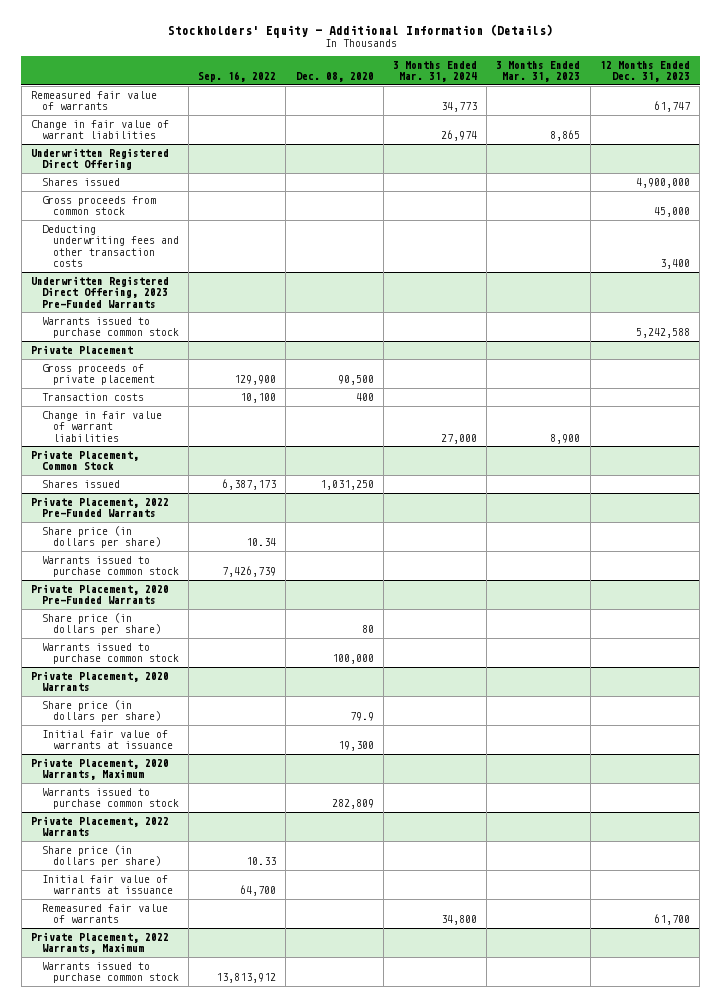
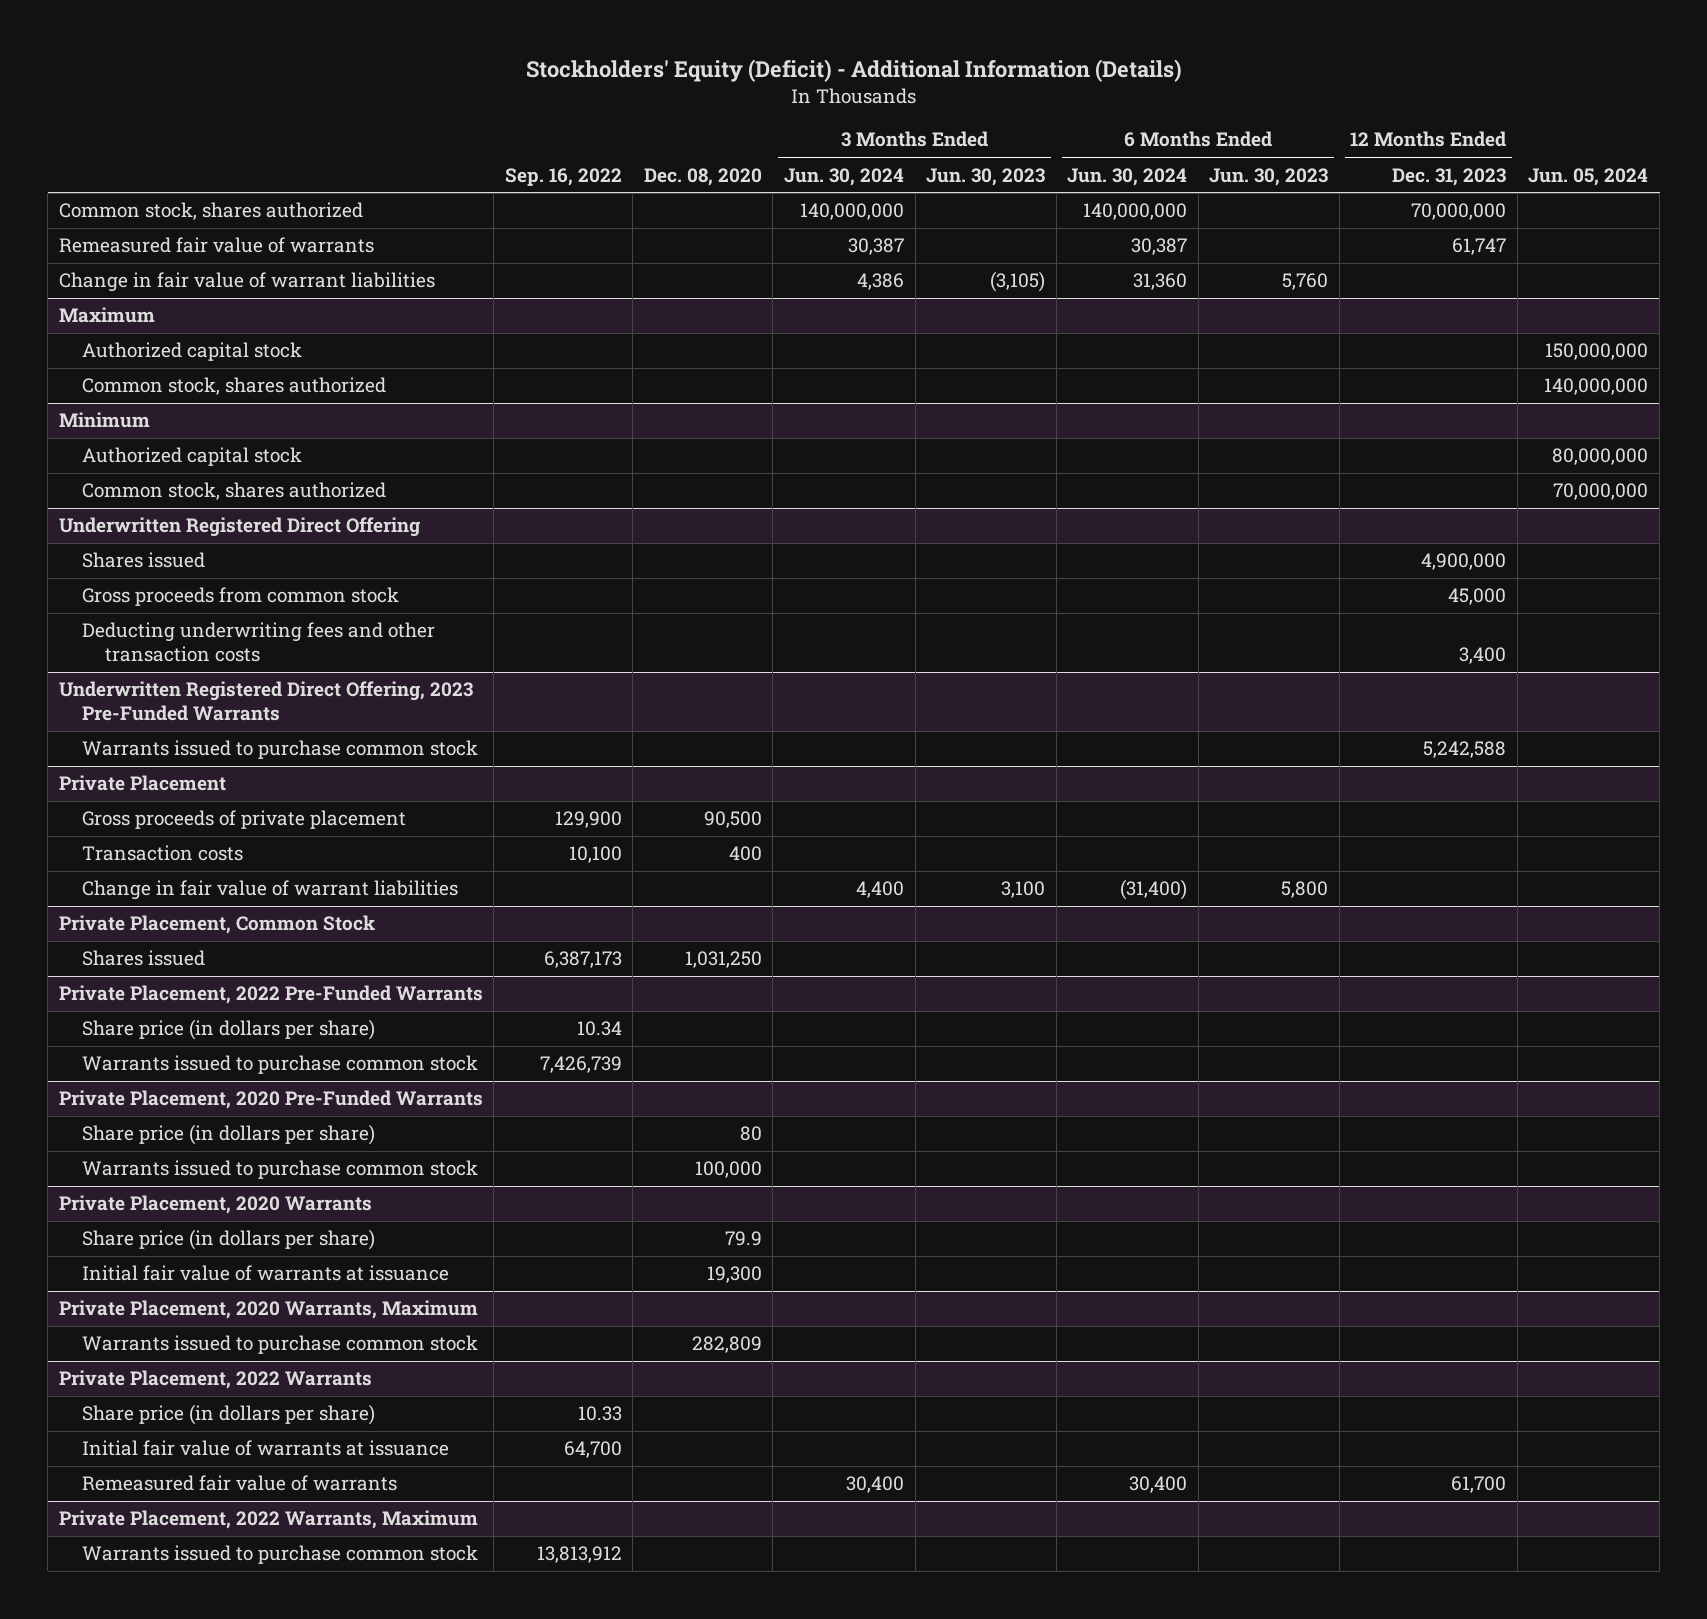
- Stockholders' Equity - Additional Information (Details)
+ Stockholders' Equity (Deficit) - Additional Information (Details)
- | Sep. 16, 2022 | Dec. 08, 2020 | 3 Months Ended Mar. 31, 2024 | 3 Months Ended Mar. 31, 2023 | 12 Months Ended Dec. 31, 2023
+ | Sep. 16, 2022 | Dec. 08, 2020 | 3 Months Ended Jun. 30, 2024 | 3 Months Ended Jun. 30, 2023 | 6 Months Ended Jun. 30, 2024 | 6 Months Ended Jun. 30, 2023 | 12 Months Ended Dec. 31, 2023 | Jun. 05, 2024
+ Common stock, shares authorized | | | 140,000,000 | | 140,000,000 | | 70,000,000 |
+ Maximum
+ Authorized capital stock | | | | | | | | 150,000,000
+ Common stock, shares authorized | | | | | | | | 140,000,000
+ Minimum
+ Authorized capital stock | | | | | | | | 80,000,000
+ Common stock, shares authorized | | | | | | | | 70,000,000

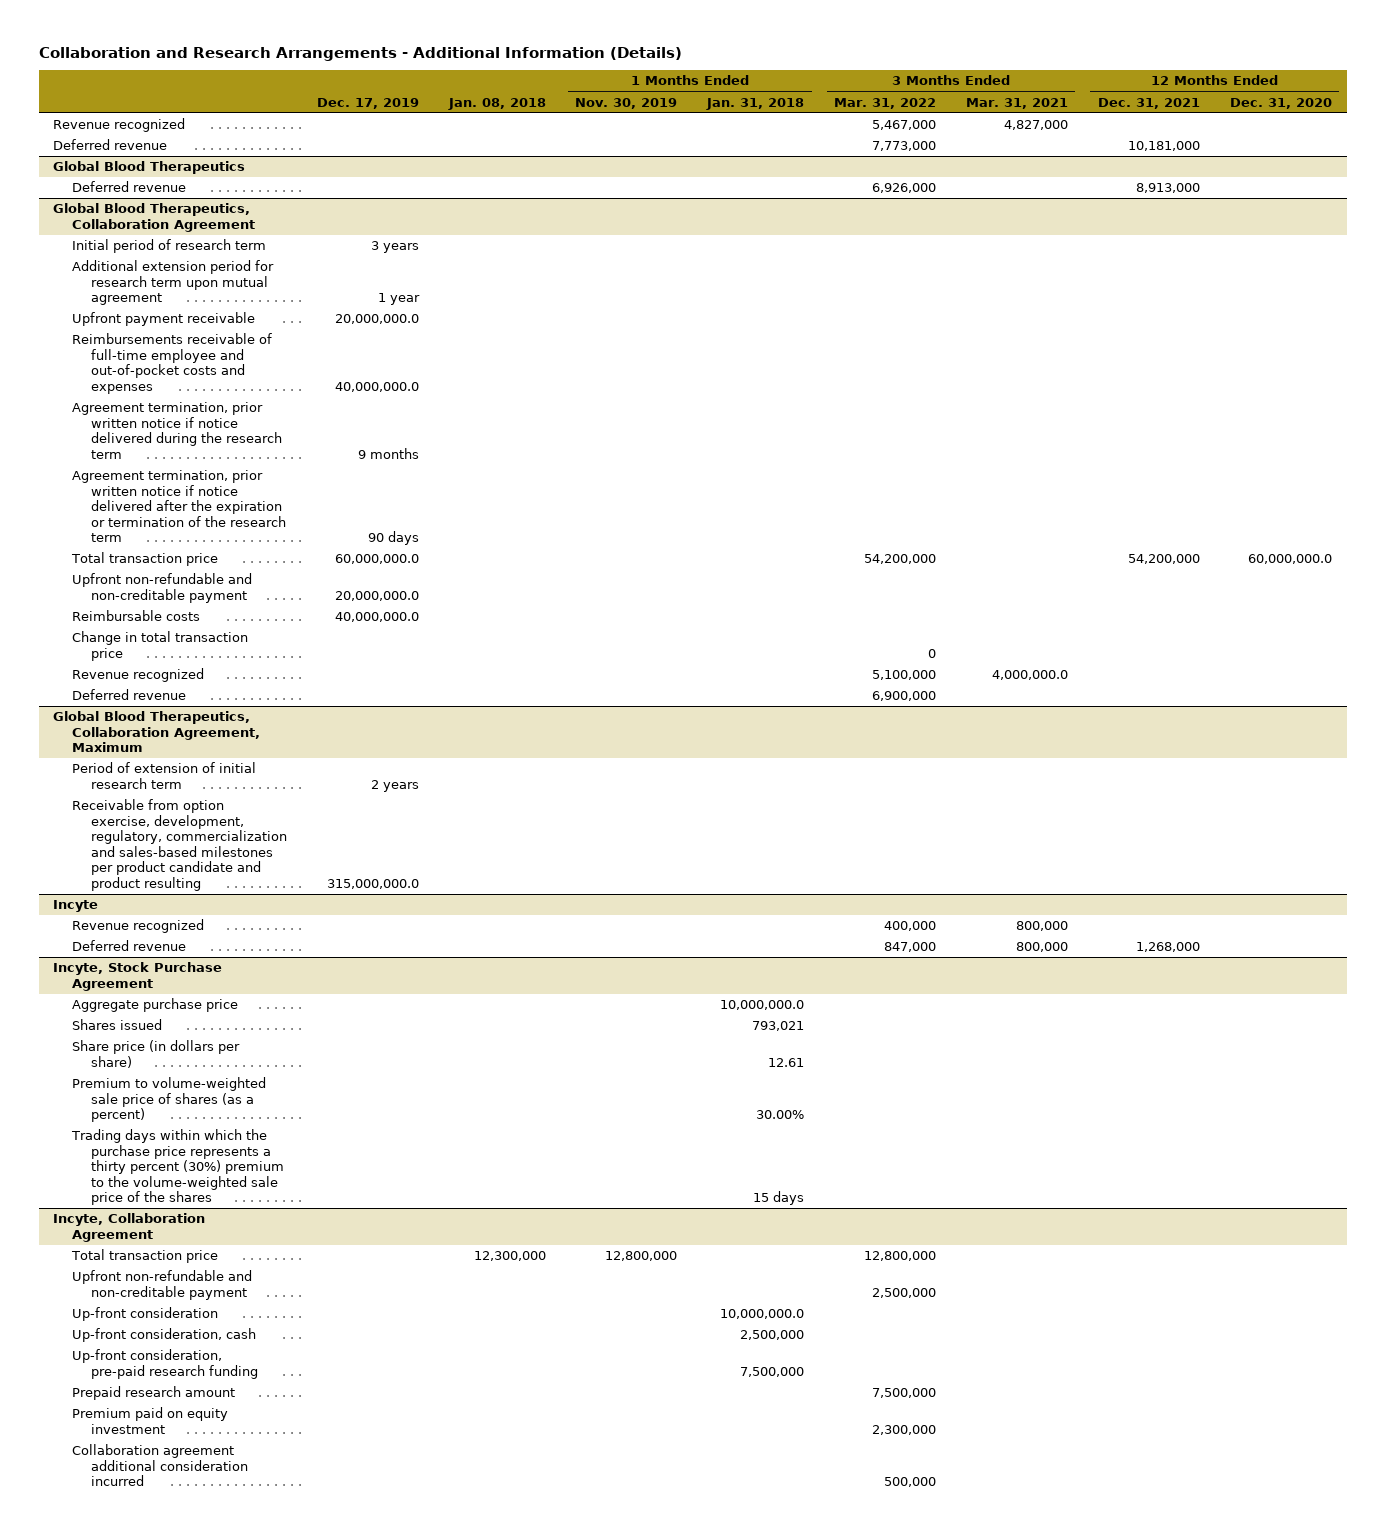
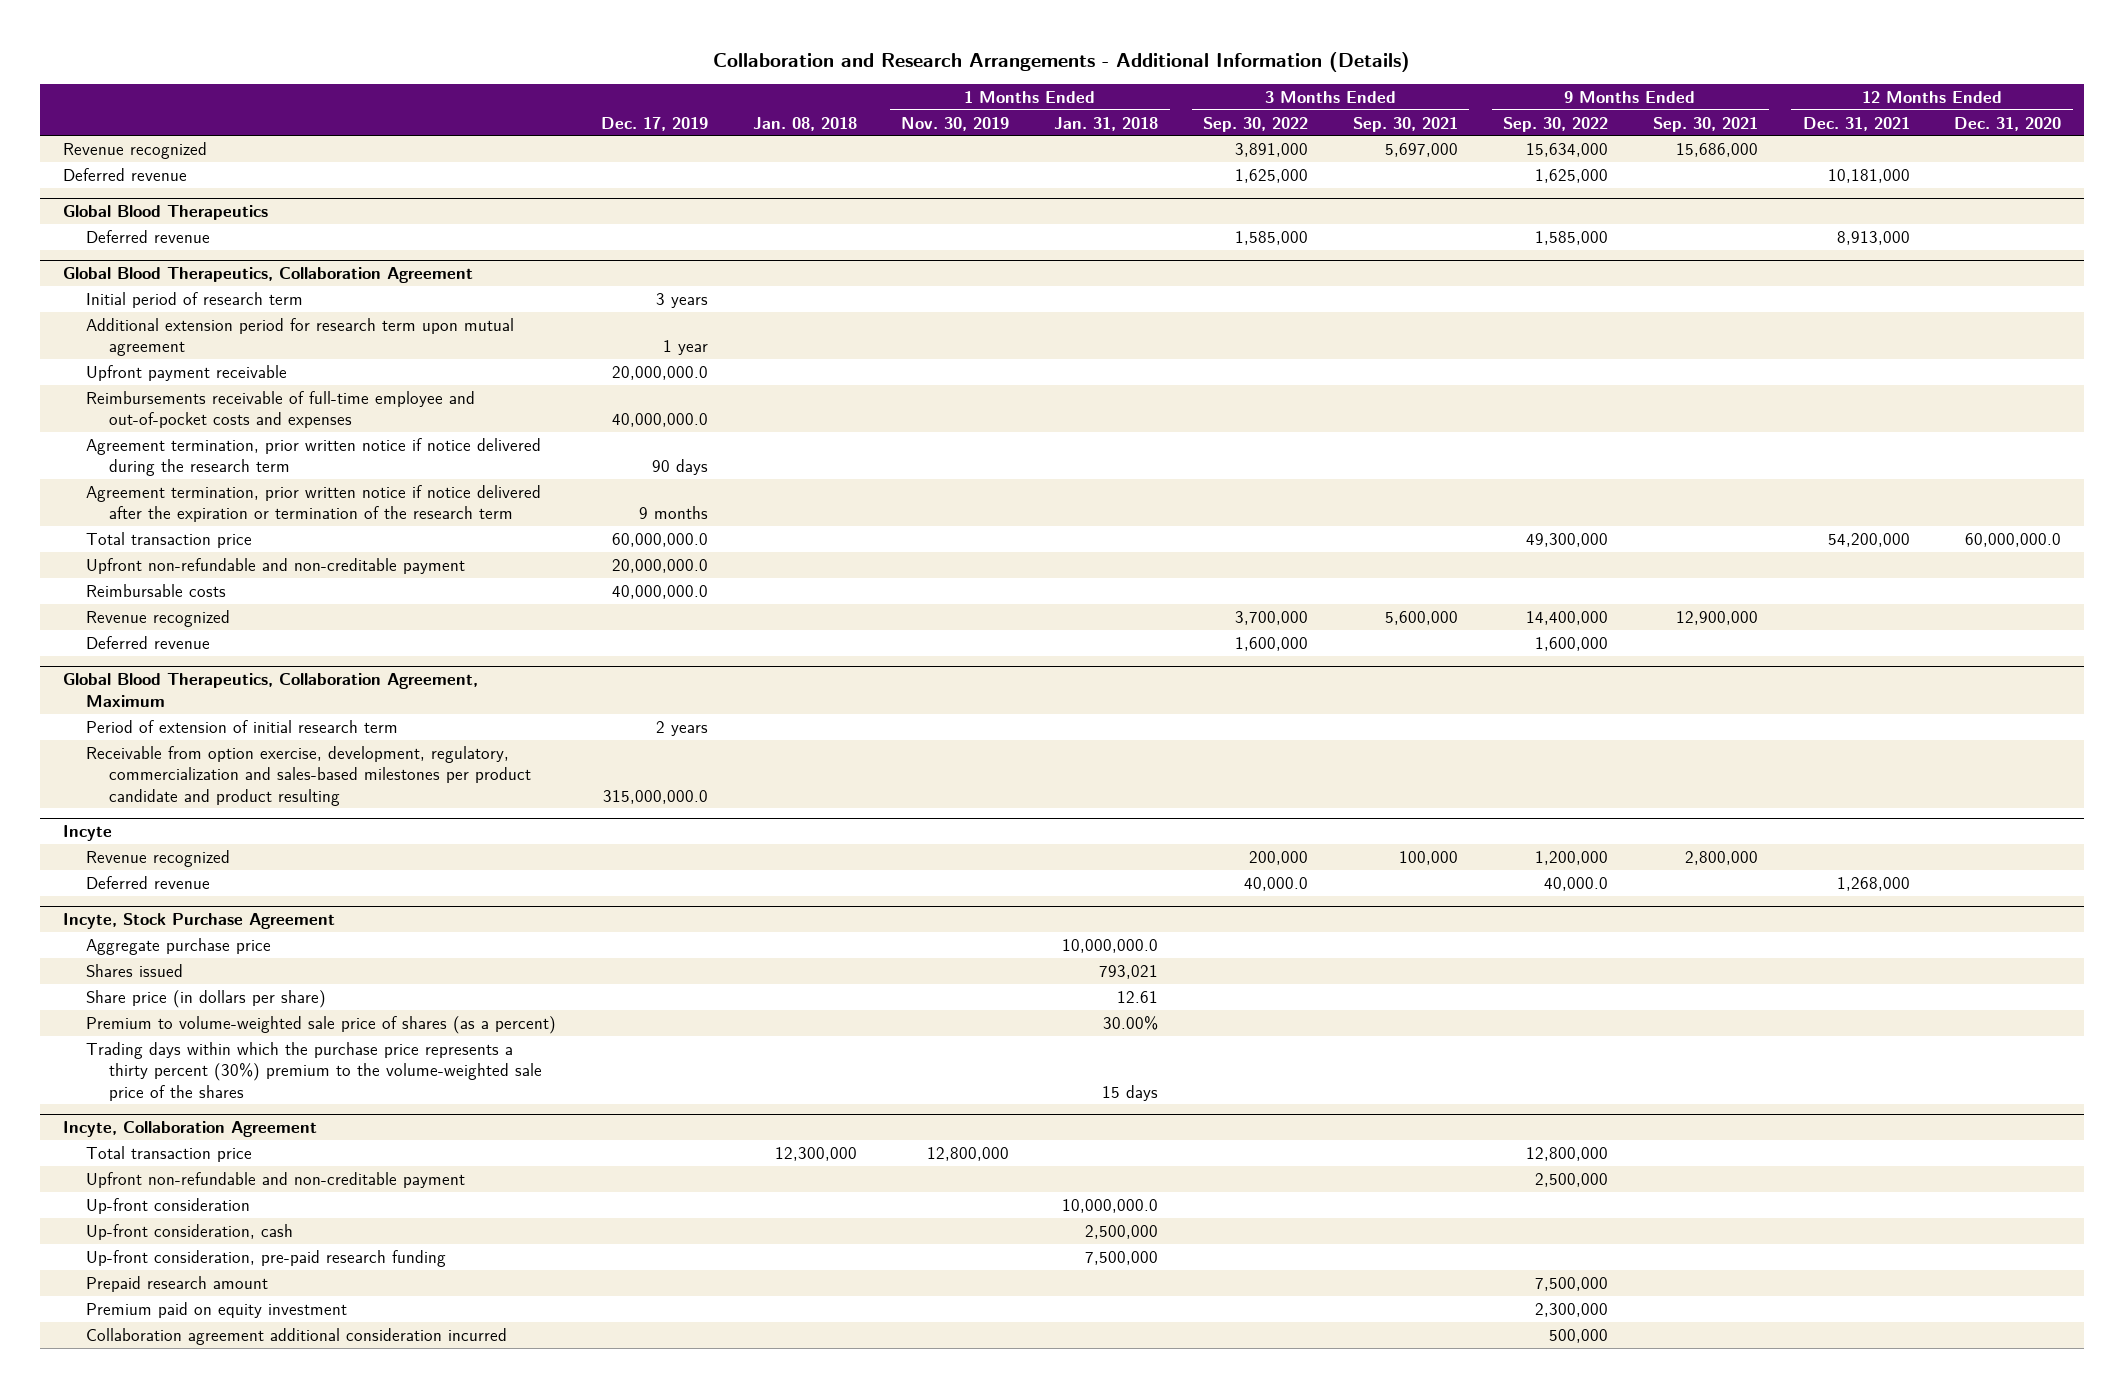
- | Dec. 17, 2019 | Jan. 08, 2018 | 1 Months Ended Nov. 30, 2019 | 1 Months Ended Jan. 31, 2018 | 3 Months Ended Mar. 31, 2022 | 3 Months Ended Mar. 31, 2021 | 12 Months Ended Dec. 31, 2021 | 12 Months Ended Dec. 31, 2020
+ | Dec. 17, 2019 | Jan. 08, 2018 | 1 Months Ended Nov. 30, 2019 | 1 Months Ended Jan. 31, 2018 | 3 Months Ended Sep. 30, 2022 | 3 Months Ended Sep. 30, 2021 | 9 Months Ended Sep. 30, 2022 | 9 Months Ended Sep. 30, 2021 | 12 Months Ended Dec. 31, 2021 | 12 Months Ended Dec. 31, 2020
@ Global Blood Therapeutics, Collaboration Agreement
- Agreement termination, prior written notice if notice delivered during the research term | 9 months | | | | | | |
- Agreement termination, prior written notice if notice delivered after the expiration or termination of the research term | 90 days | | | | | | |
+ Agreement termination, prior written notice if notice delivered during the research term | 90 days | | | | | | | | |
+ Agreement termination, prior written notice if notice delivered after the expiration or termination of the research term | 9 months | | | | | | | | |
- Change in total transaction price | | | | | 0 | | |

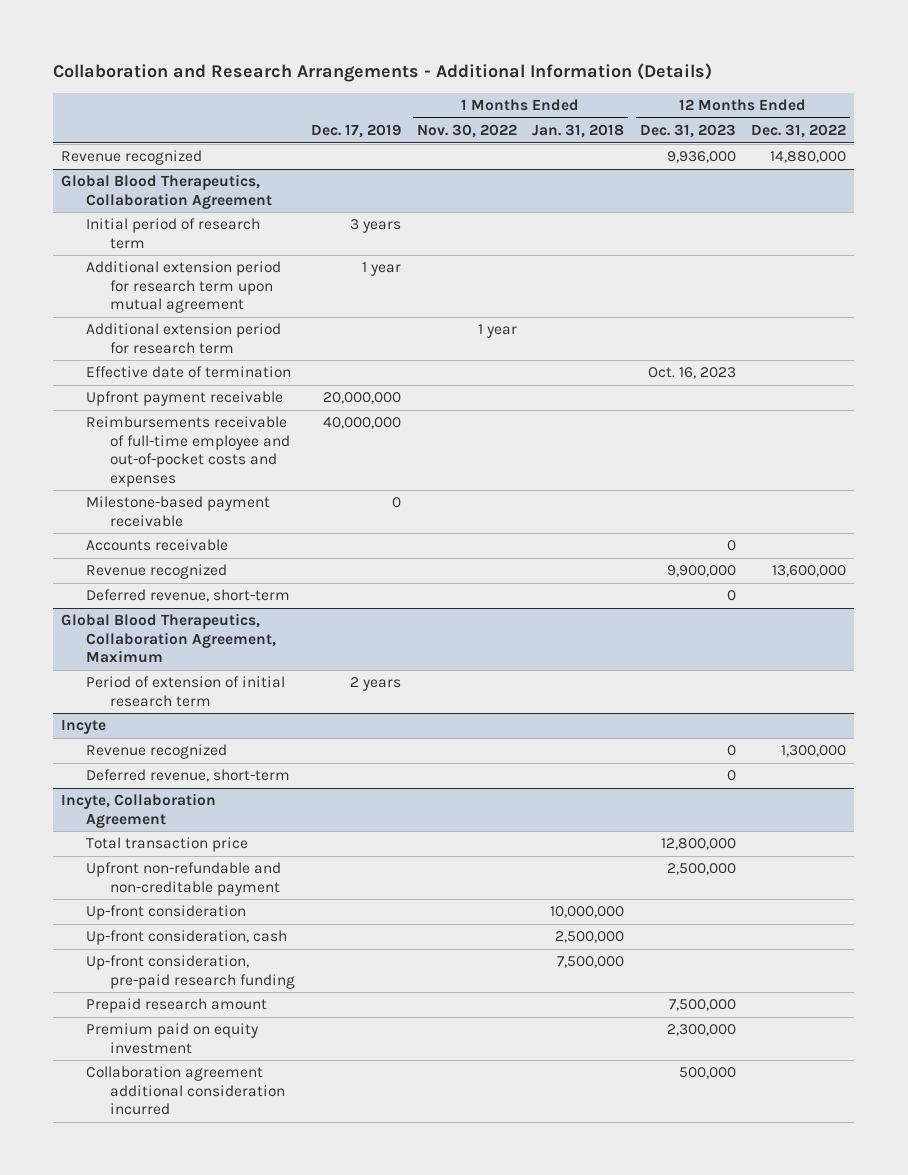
- | Dec. 17, 2019 | Jan. 08, 2018 | 1 Months Ended Nov. 30, 2019 | 1 Months Ended Jan. 31, 2018 | 3 Months Ended Sep. 30, 2022 | 3 Months Ended Sep. 30, 2021 | 9 Months Ended Sep. 30, 2022 | 9 Months Ended Sep. 30, 2021 | 12 Months Ended Dec. 31, 2021 | 12 Months Ended Dec. 31, 2020
+ | Dec. 17, 2019 | 1 Months Ended Nov. 30, 2022 | 1 Months Ended Jan. 31, 2018 | 12 Months Ended Dec. 31, 2023 | 12 Months Ended Dec. 31, 2022
- Deferred revenue | | | | | 1,625,000 | | 1,625,000 | | 10,181,000 |
- Global Blood Therapeutics
- Deferred revenue | | | | | 1,585,000 | | 1,585,000 | | 8,913,000 |
@ Global Blood Therapeutics, Collaboration Agreement
- Upfront payment receivable | 20,000,000.0 | | | | | | | | |
- Reimbursements receivable of full-time employee and out-of-pocket costs and expenses | 40,000,000.0 | | | | | | | | |
- Agreement termination, prior written notice if notice delivered during the research term | 90 days | | | | | | | | |
- Agreement termination, prior written notice if notice delivered after the expiration or termination of the research term | 9 months | | | | | | | | |
- Total transaction price | 60,000,000.0 | | | | | | 49,300,000 | | 54,200,000 | 60,000,000.0
- Upfront non-refundable and non-creditable payment | 20,000,000.0 | | | | | | | | |
- Reimbursable costs | 40,000,000.0 | | | | | | | | |
+ Additional extension period for research term | | 1 year | | |
+ Effective date of termination | | | | Oct. 16, 2023 |
+ Upfront payment receivable | 20,000,000 | | | |
+ Reimbursements receivable of full-time employee and out-of-pocket costs and expenses | 40,000,000 | | | |
+ Milestone-based payment receivable | 0 | | | |
+ Accounts receivable | | | | 0 |
- Deferred revenue | | | | | 1,600,000 | | 1,600,000 | | |
+ Deferred revenue, short-term | | | | 0 |
@ Global Blood Therapeutics, Collaboration Agreement, Maximum
- Receivable from option exercise, development, regulatory, commercialization and sales-based milestones per product candidate and product resulting | 315,000,000.0 | | | | | | | | |
@ Incyte
- Deferred revenue | | | | | 40,000.0 | | 40,000.0 | | 1,268,000 |
- Incyte, Stock Purchase Agreement
- Aggregate purchase price | | | | 10,000,000.0 | | | | | |
- Shares issued | | | | 793,021 | | | | | |
- Share price (in dollars per share) | | | | 12.61 | | | | | |
- Premium to volume-weighted sale price of shares (as a percent) | | | | 30.00% | | | | | |
- Trading days within which the purchase price represents a thirty percent (30%) premium to the volume-weighted sale price of the shares | | | | 15 days | | | | | |
@ Incyte
+ Deferred revenue, short-term | | | | 0 |
@ Incyte, Collaboration Agreement
- Up-front consideration | | | | 10,000,000.0 | | | | | |
+ Up-front consideration | | | 10,000,000 | |

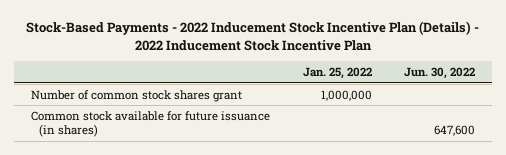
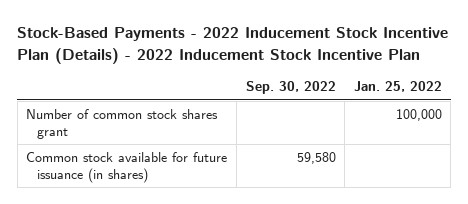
- | Jan. 25, 2022 | Jun. 30, 2022
+ | Sep. 30, 2022 | Jan. 25, 2022
- Number of common stock shares grant | 1,000,000 |
+ Number of common stock shares grant | | 100,000

